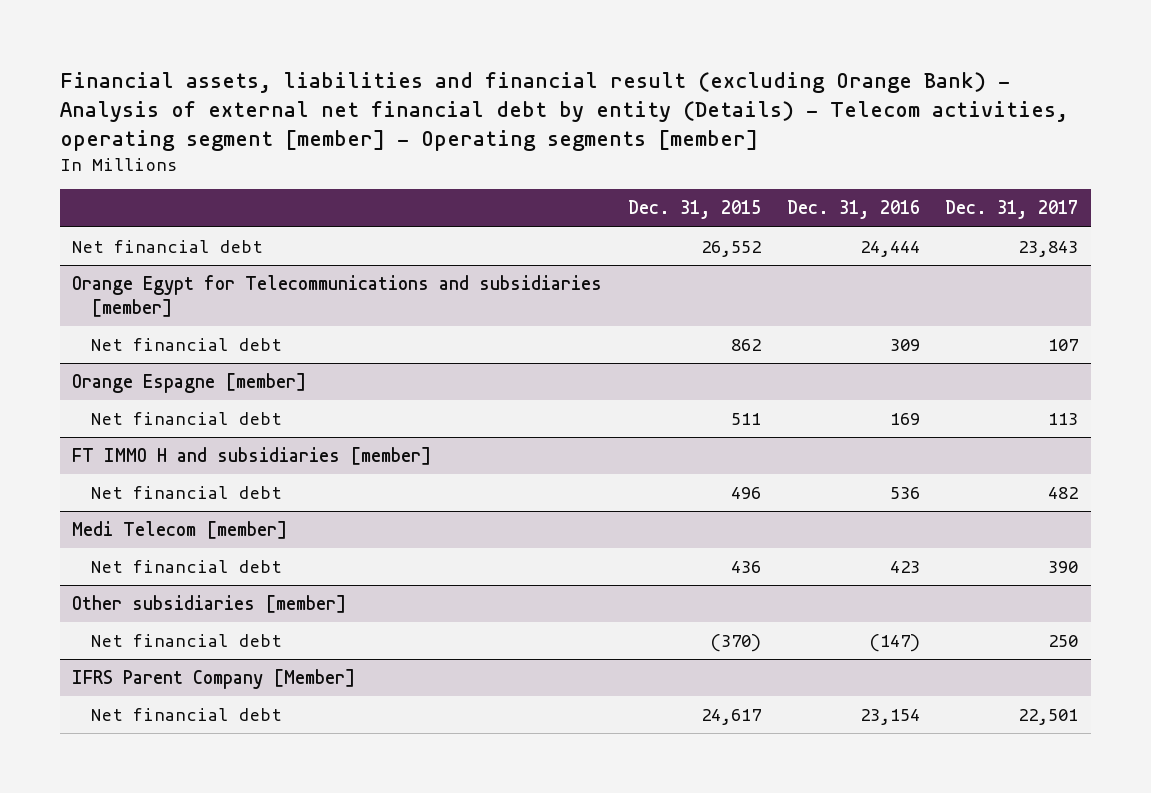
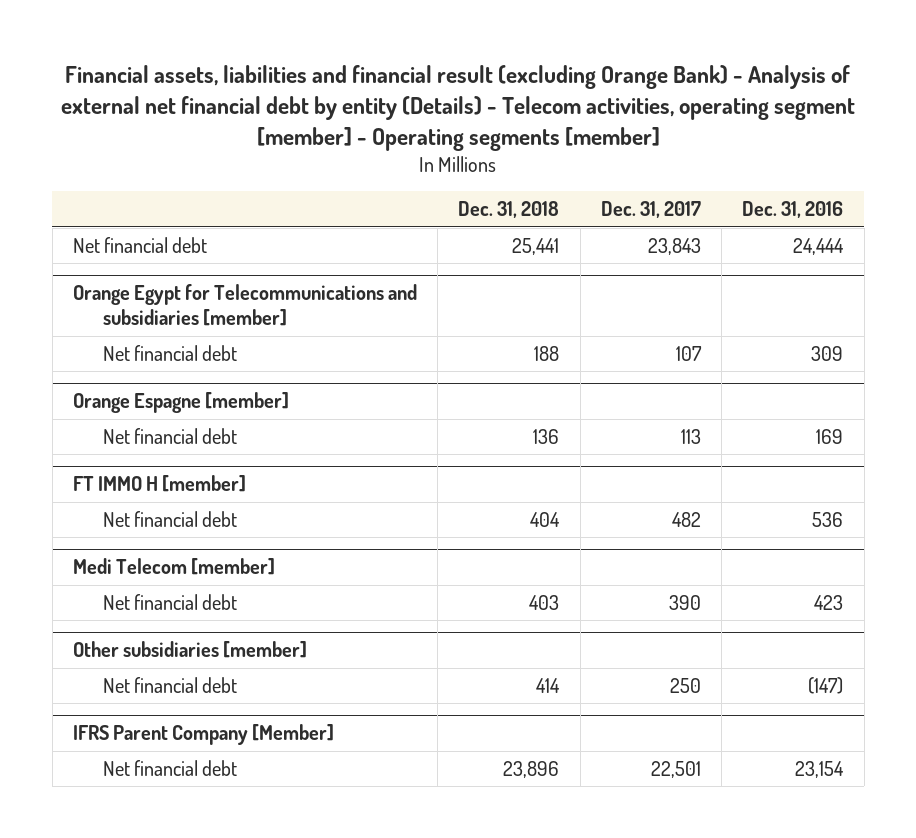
- | Dec. 31, 2015 | Dec. 31, 2016 | Dec. 31, 2017
+ | Dec. 31, 2018 | Dec. 31, 2017 | Dec. 31, 2016
- FT IMMO H and subsidiaries [member]
+ FT IMMO H [member]

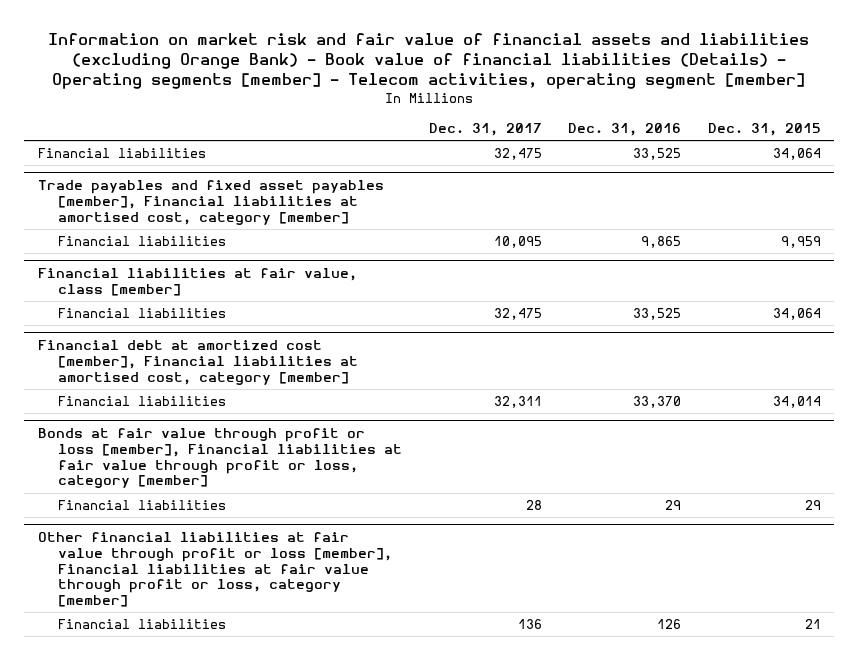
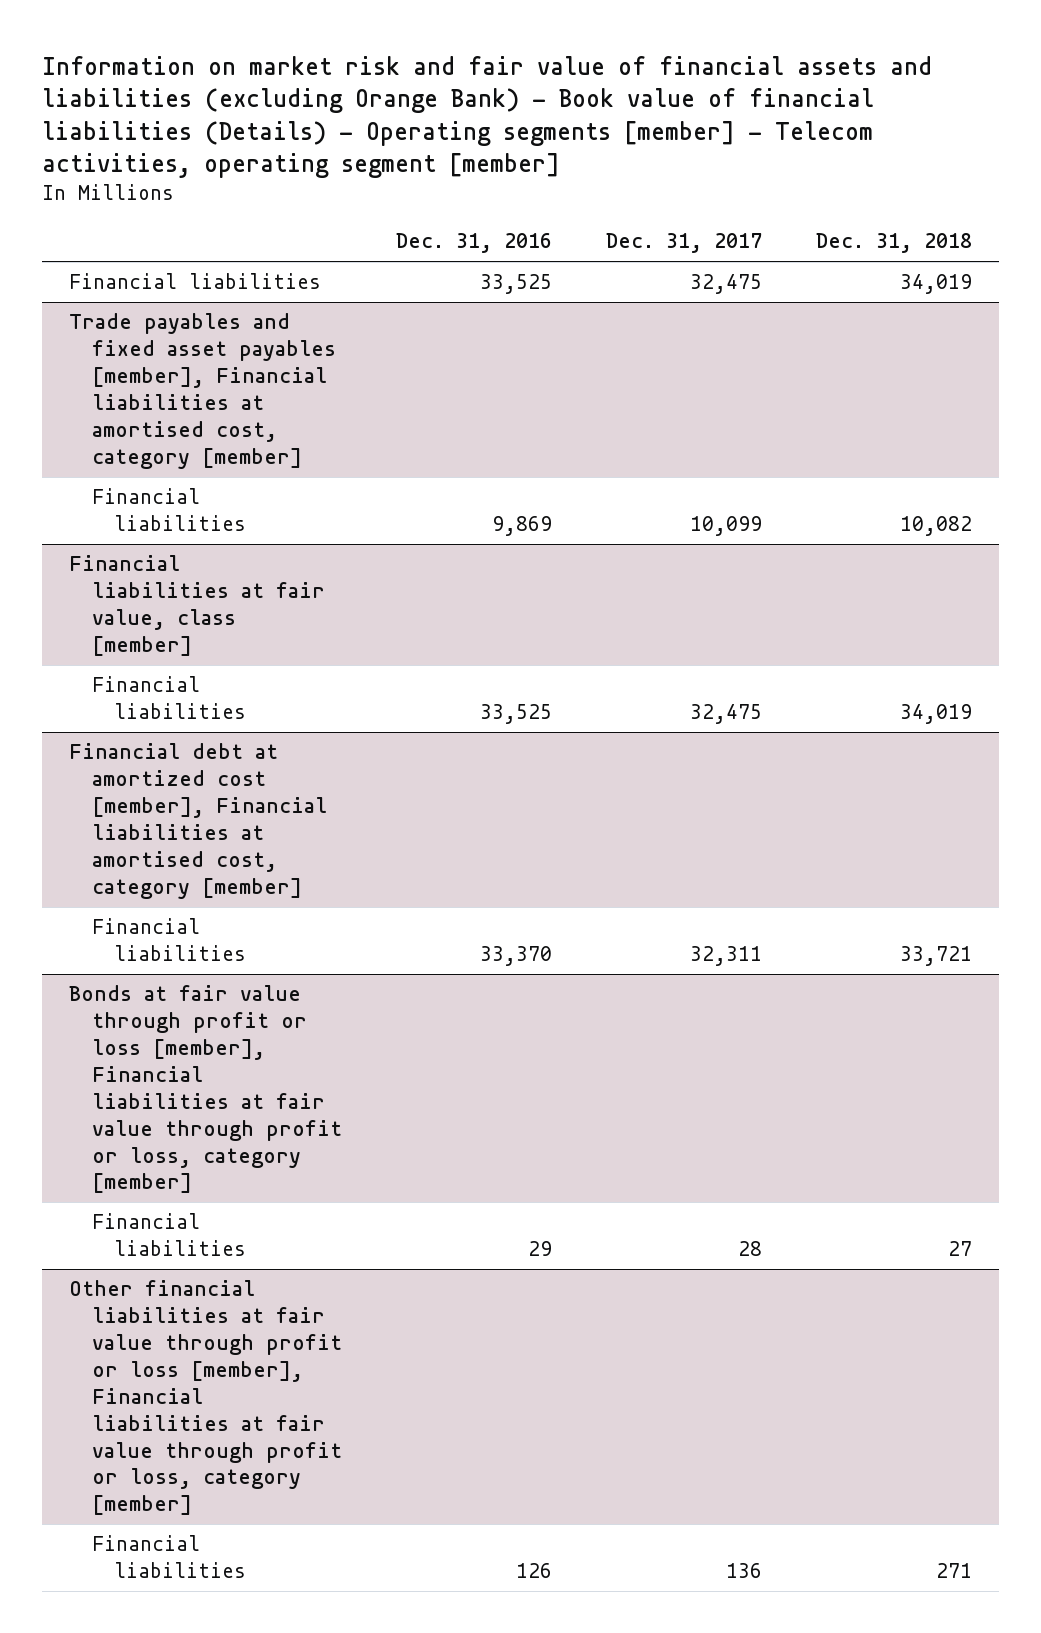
- | Dec. 31, 2017 | Dec. 31, 2016 | Dec. 31, 2015
+ | Dec. 31, 2016 | Dec. 31, 2017 | Dec. 31, 2018
@ Trade payables and fixed asset payables [member], Financial liabilities at amortised cost, category [member]
- Financial liabilities | 10,095 | 9,865 | 9,959
+ Financial liabilities | 9,869 | 10,099 | 10,082

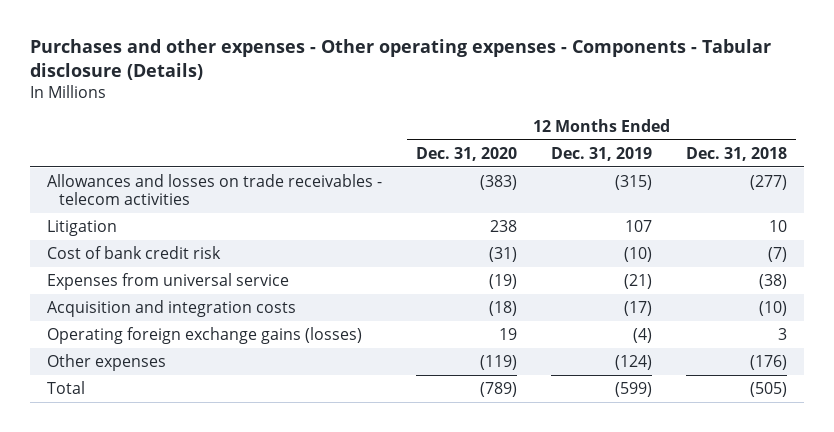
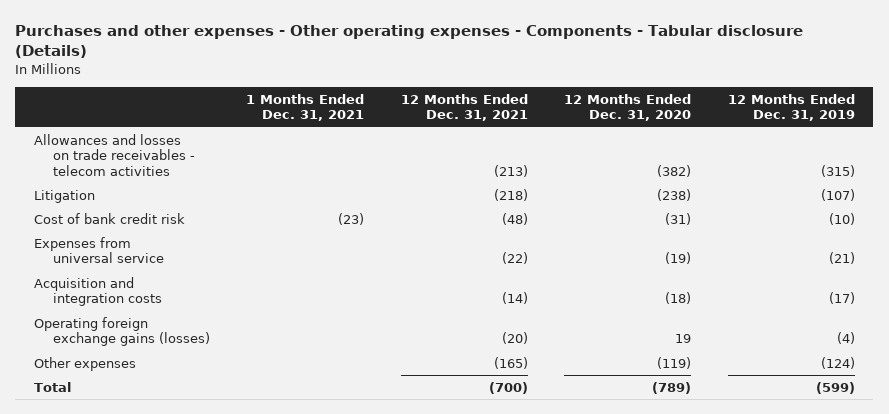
- | 12 Months Ended Dec. 31, 2020 | 12 Months Ended Dec. 31, 2019 | 12 Months Ended Dec. 31, 2018
+ | 1 Months Ended Dec. 31, 2021 | 12 Months Ended Dec. 31, 2021 | 12 Months Ended Dec. 31, 2020 | 12 Months Ended Dec. 31, 2019
- Allowances and losses on trade receivables - telecom activities | (383) | (315) | (277)
- Litigation | 238 | 107 | 10
+ Allowances and losses on trade receivables - telecom activities | | (213) | (382) | (315)
+ Litigation | | (218) | (238) | (107)

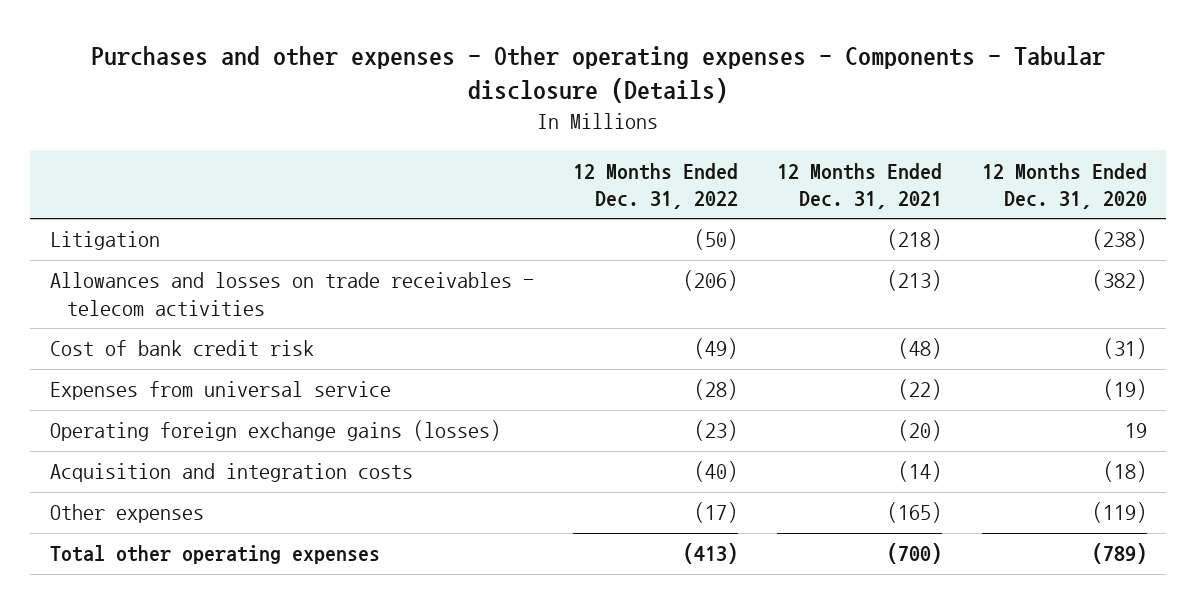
- | 1 Months Ended Dec. 31, 2021 | 12 Months Ended Dec. 31, 2021 | 12 Months Ended Dec. 31, 2020 | 12 Months Ended Dec. 31, 2019
+ | 12 Months Ended Dec. 31, 2022 | 12 Months Ended Dec. 31, 2021 | 12 Months Ended Dec. 31, 2020
moved down: Allowances and losses on trade receivables - telecom activities | (206) | (213) | (382)
moved down: Acquisition and integration costs | (40) | (14) | (18)
- Total | | (700) | (789) | (599)
+ Total other operating expenses | (413) | (700) | (789)

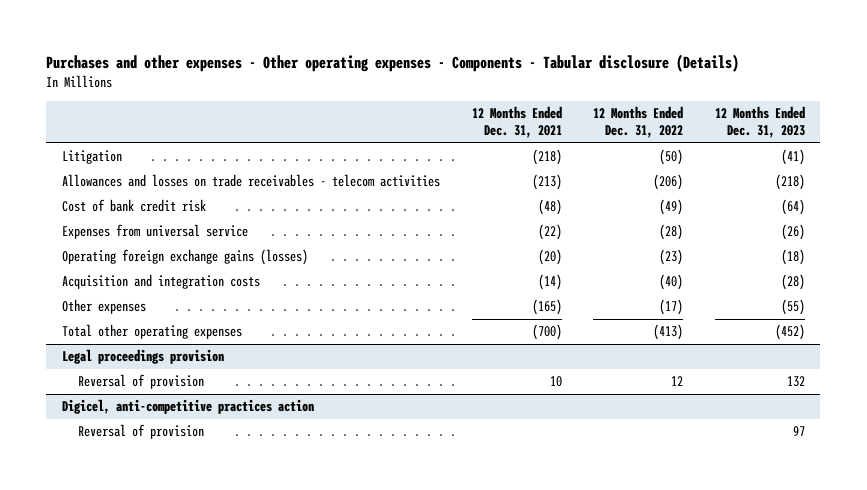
- | 12 Months Ended Dec. 31, 2022 | 12 Months Ended Dec. 31, 2021 | 12 Months Ended Dec. 31, 2020
+ | 12 Months Ended Dec. 31, 2021 | 12 Months Ended Dec. 31, 2022 | 12 Months Ended Dec. 31, 2023
+ Legal proceedings provision
+ Reversal of provision | 10 | 12 | 132
+ Digicel, anti-competitive practices action
+ Reversal of provision | | | 97

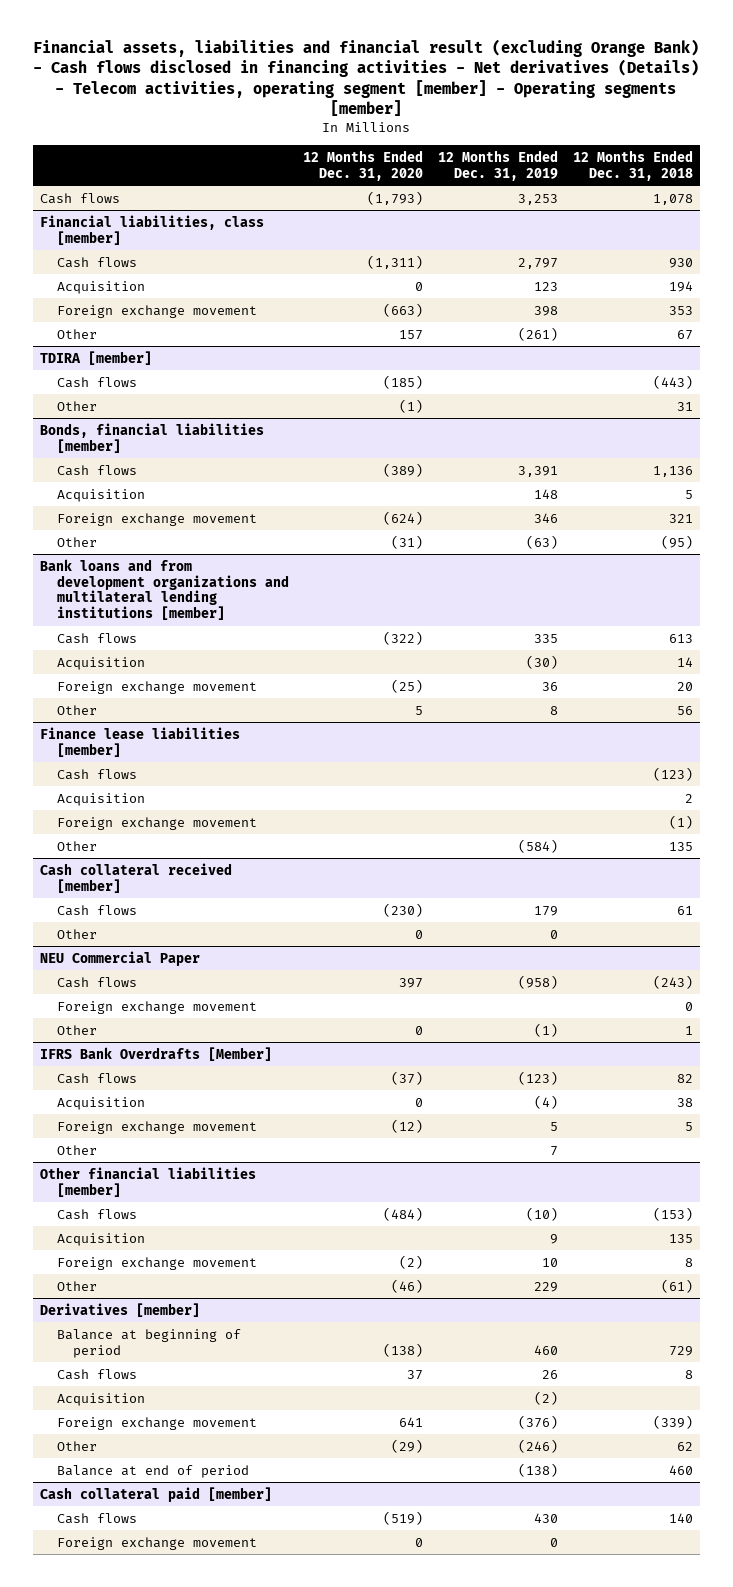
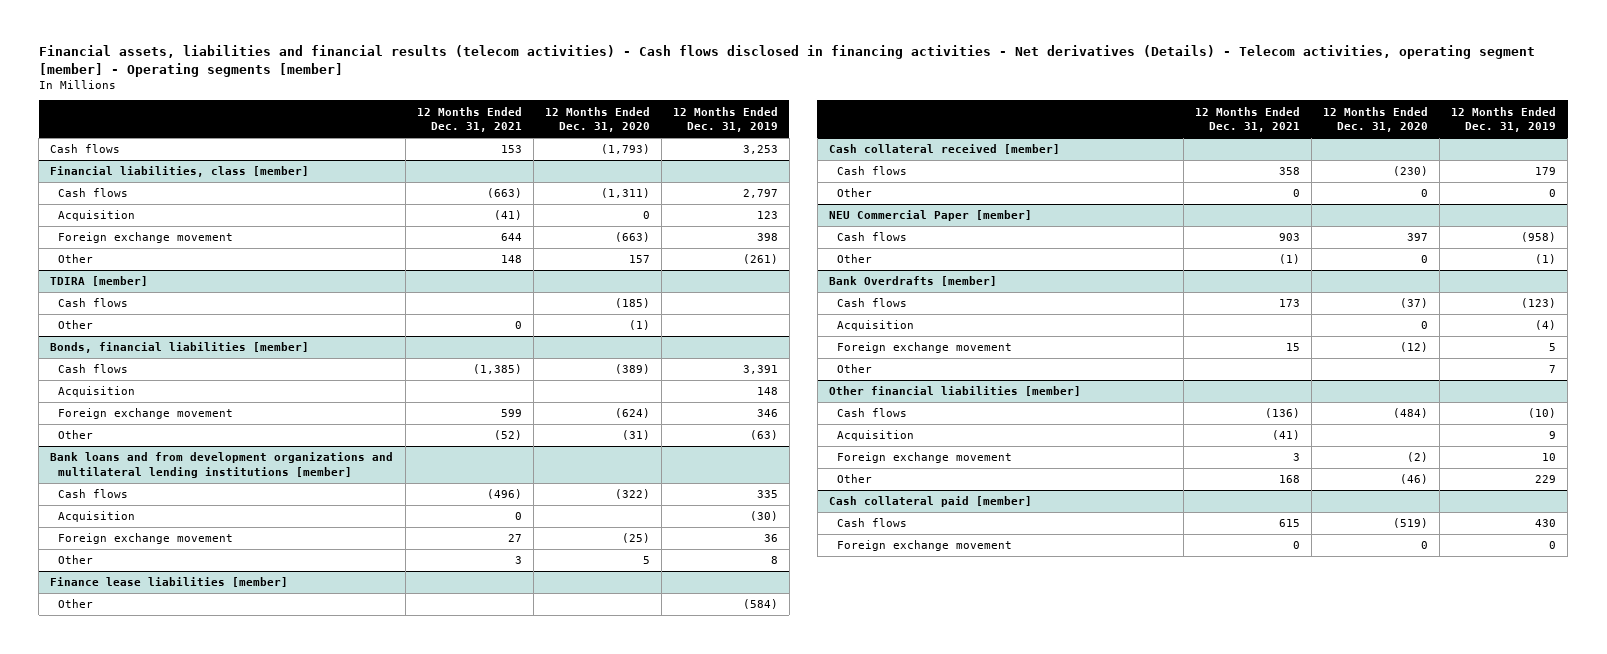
- Financial assets, liabilities and financial result (excluding Orange Bank) - Cash flows disclosed in financing activities - Net derivatives (Details) - Telecom activities, operating segment [member] - Operating segments [member]
+ Financial assets, liabilities and financial results (telecom activities) - Cash flows disclosed in financing activities - Net derivatives (Details) - Telecom activities, operating segment [member] - Operating segments [member]
- | 12 Months Ended Dec. 31, 2020 | 12 Months Ended Dec. 31, 2019 | 12 Months Ended Dec. 31, 2018
+ | 12 Months Ended Dec. 31, 2021 | 12 Months Ended Dec. 31, 2020 | 12 Months Ended Dec. 31, 2019
@ Finance lease liabilities [member]
- Cash flows | | | (123)
- Acquisition | | | 2
- Foreign exchange movement | | | (1)
- NEU Commercial Paper
+ NEU Commercial Paper [member]
- Foreign exchange movement | | | 0
- IFRS Bank Overdrafts [Member]
+ Bank Overdrafts [member]
- Derivatives [member]
- Balance at beginning of period | (138) | 460 | 729
- Cash flows | 37 | 26 | 8
- Acquisition | | (2) |
- Foreign exchange movement | 641 | (376) | (339)
- Other | (29) | (246) | 62
- Balance at end of period | | (138) | 460

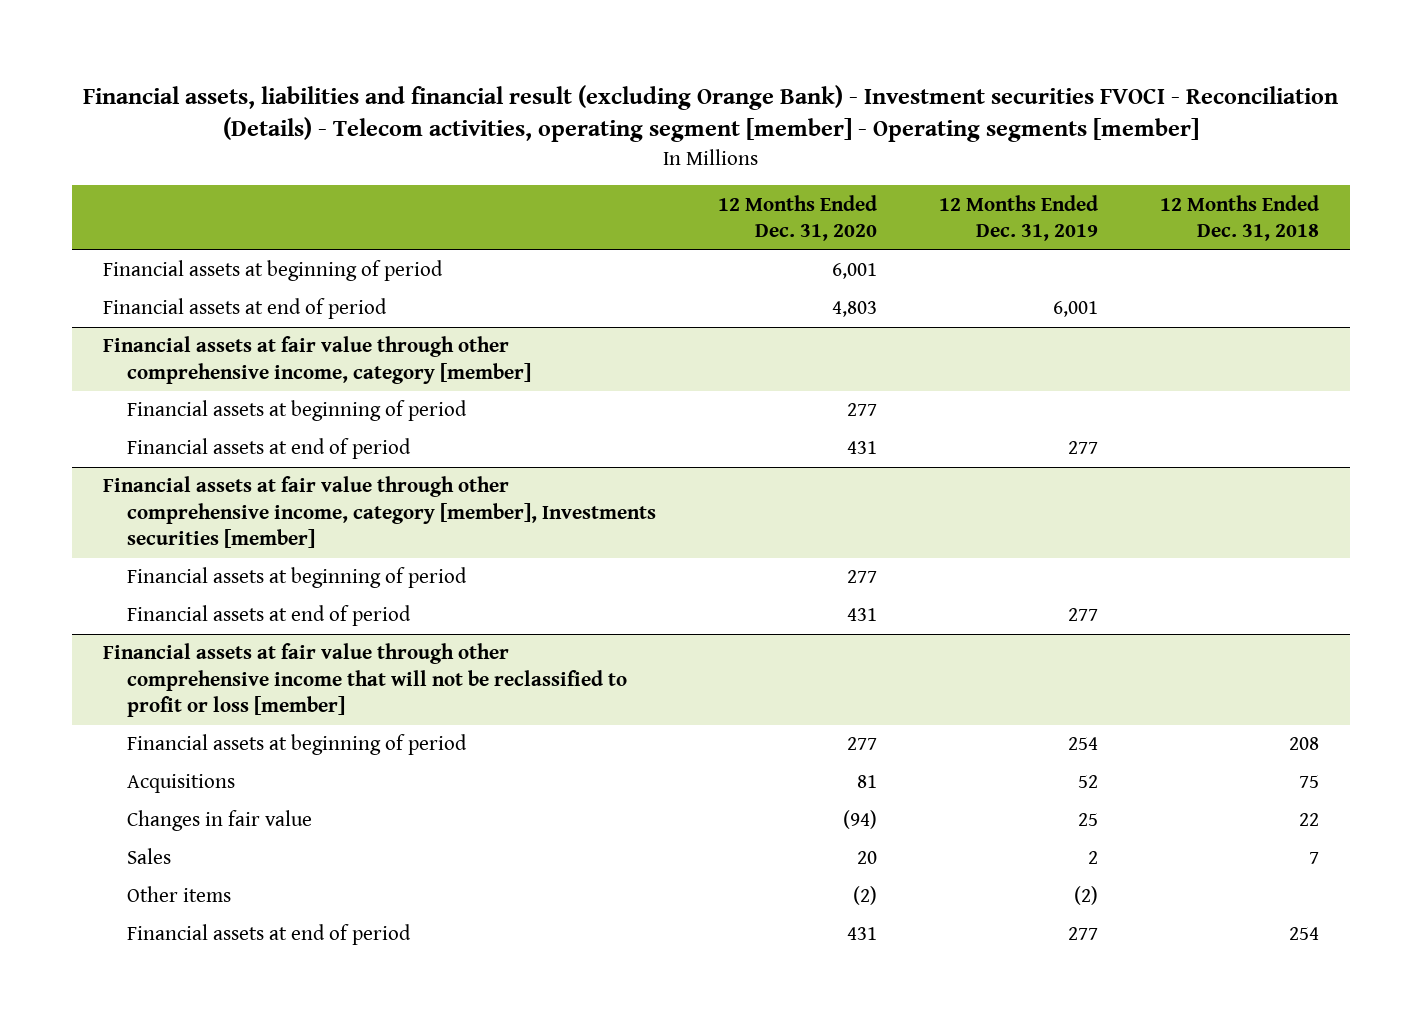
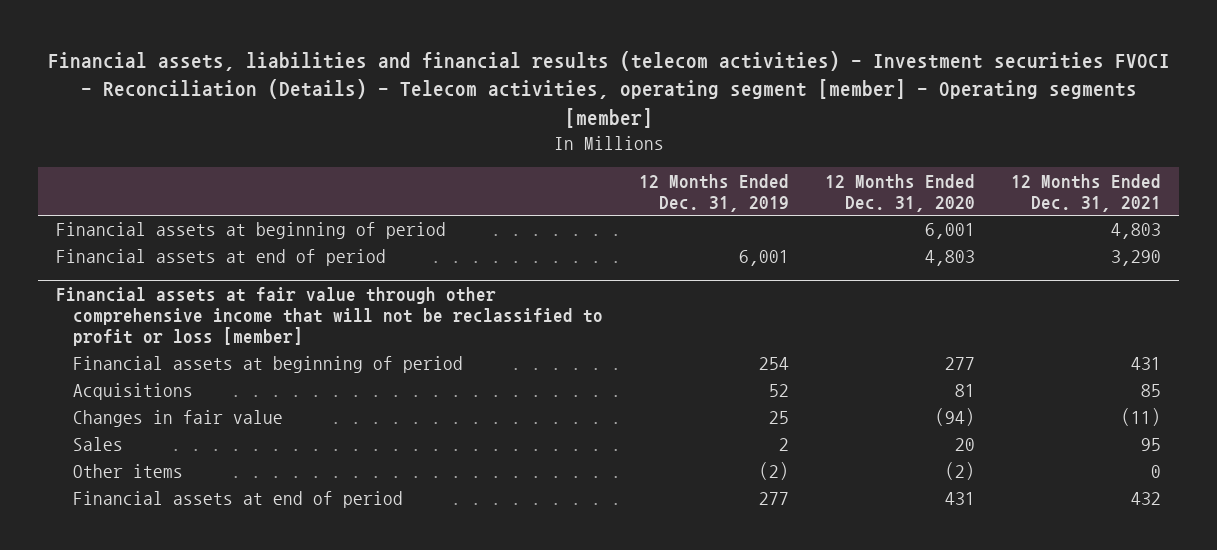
- Financial assets, liabilities and financial result (excluding Orange Bank) - Investment securities FVOCI - Reconciliation (Details) - Telecom activities, operating segment [member] - Operating segments [member]
+ Financial assets, liabilities and financial results (telecom activities) - Investment securities FVOCI - Reconciliation (Details) - Telecom activities, operating segment [member] - Operating segments [member]
- | 12 Months Ended Dec. 31, 2020 | 12 Months Ended Dec. 31, 2019 | 12 Months Ended Dec. 31, 2018
+ | 12 Months Ended Dec. 31, 2019 | 12 Months Ended Dec. 31, 2020 | 12 Months Ended Dec. 31, 2021
- Financial assets at fair value through other comprehensive income, category [member]
- Financial assets at beginning of period | 277 | |
- Financial assets at end of period | 431 | 277 |
- Financial assets at fair value through other comprehensive income, category [member], Investments securities [member]
- Financial assets at beginning of period | 277 | |
- Financial assets at end of period | 431 | 277 |

